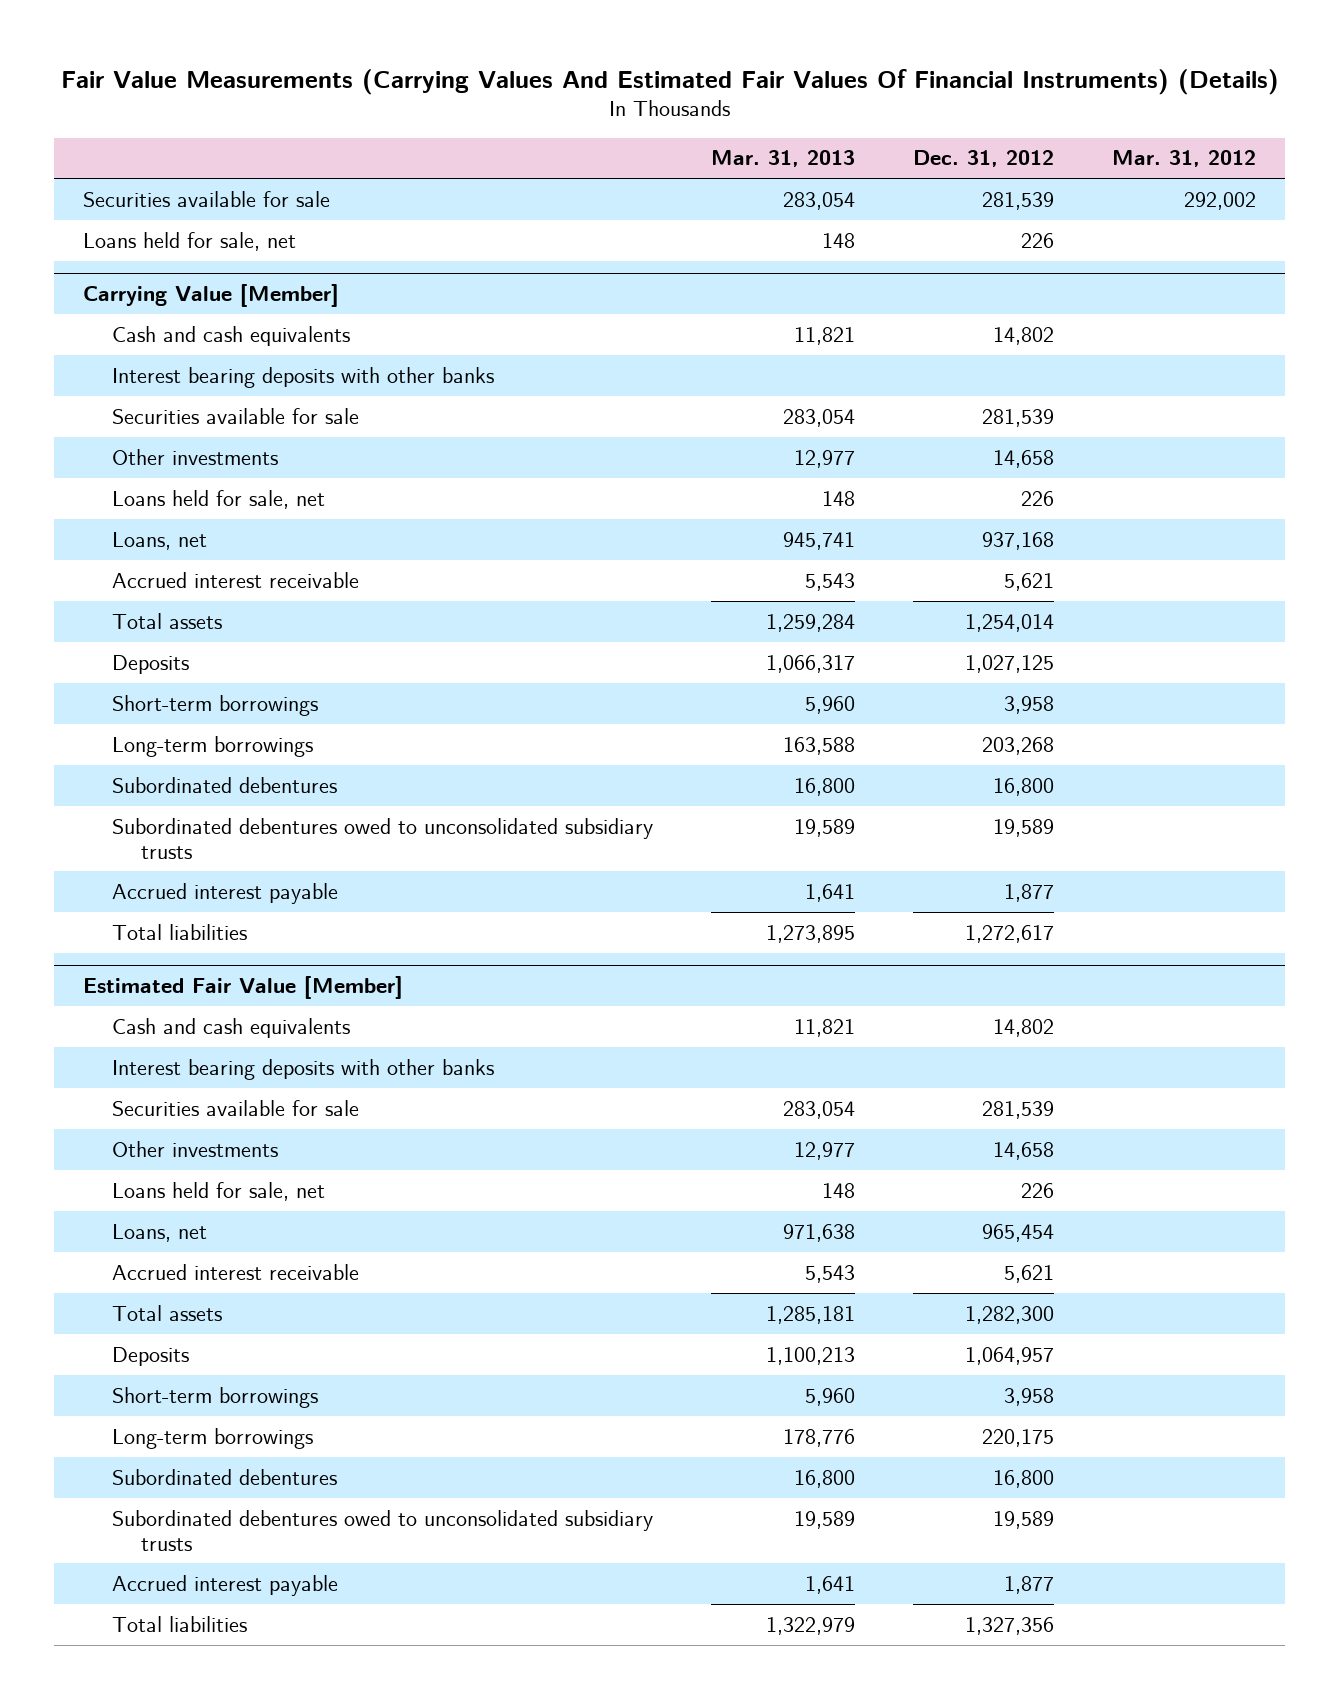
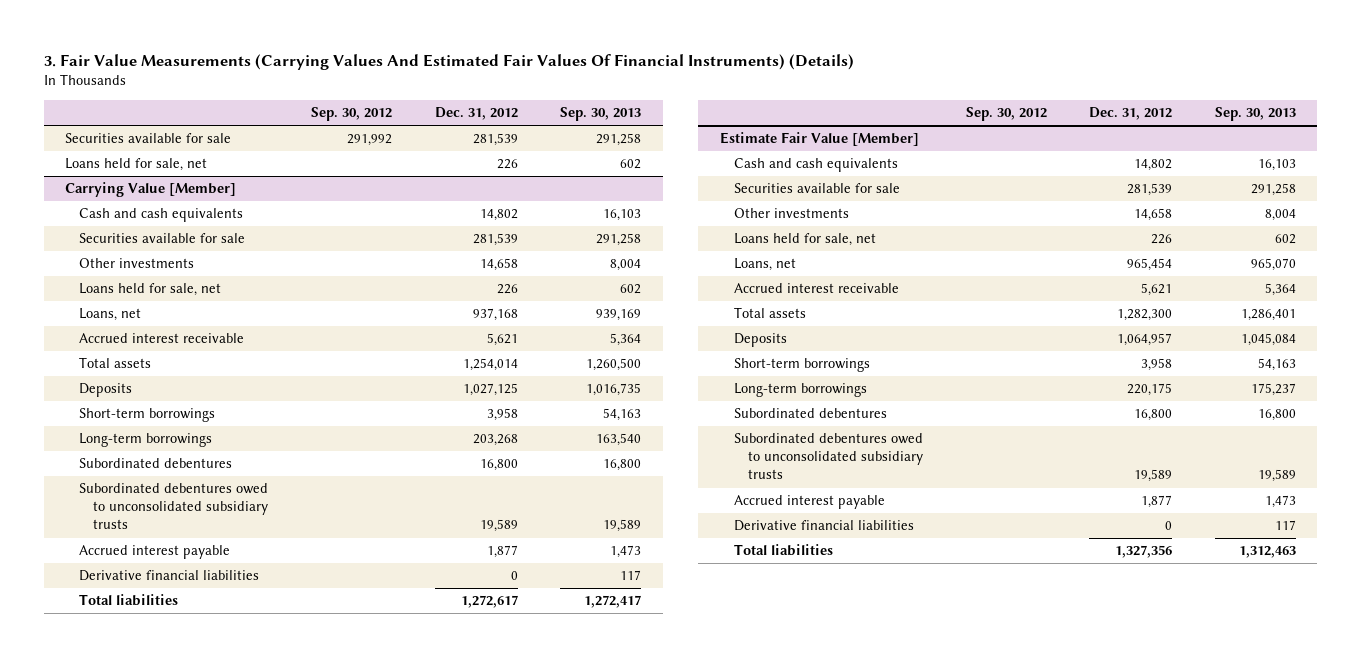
- Fair Value Measurements (Carrying Values And Estimated Fair Values Of Financial Instruments) (Details)
+ 3. Fair Value Measurements (Carrying Values And Estimated Fair Values Of Financial Instruments) (Details)
- | Mar. 31, 2013 | Dec. 31, 2012 | Mar. 31, 2012
+ | Sep. 30, 2012 | Dec. 31, 2012 | Sep. 30, 2013
@ Carrying Value [Member]
- Interest bearing deposits with other banks
+ Derivative financial liabilities | | 0 | 117
- Estimated Fair Value [Member]
+ Estimate Fair Value [Member]
- Interest bearing deposits with other banks
+ Derivative financial liabilities | | 0 | 117

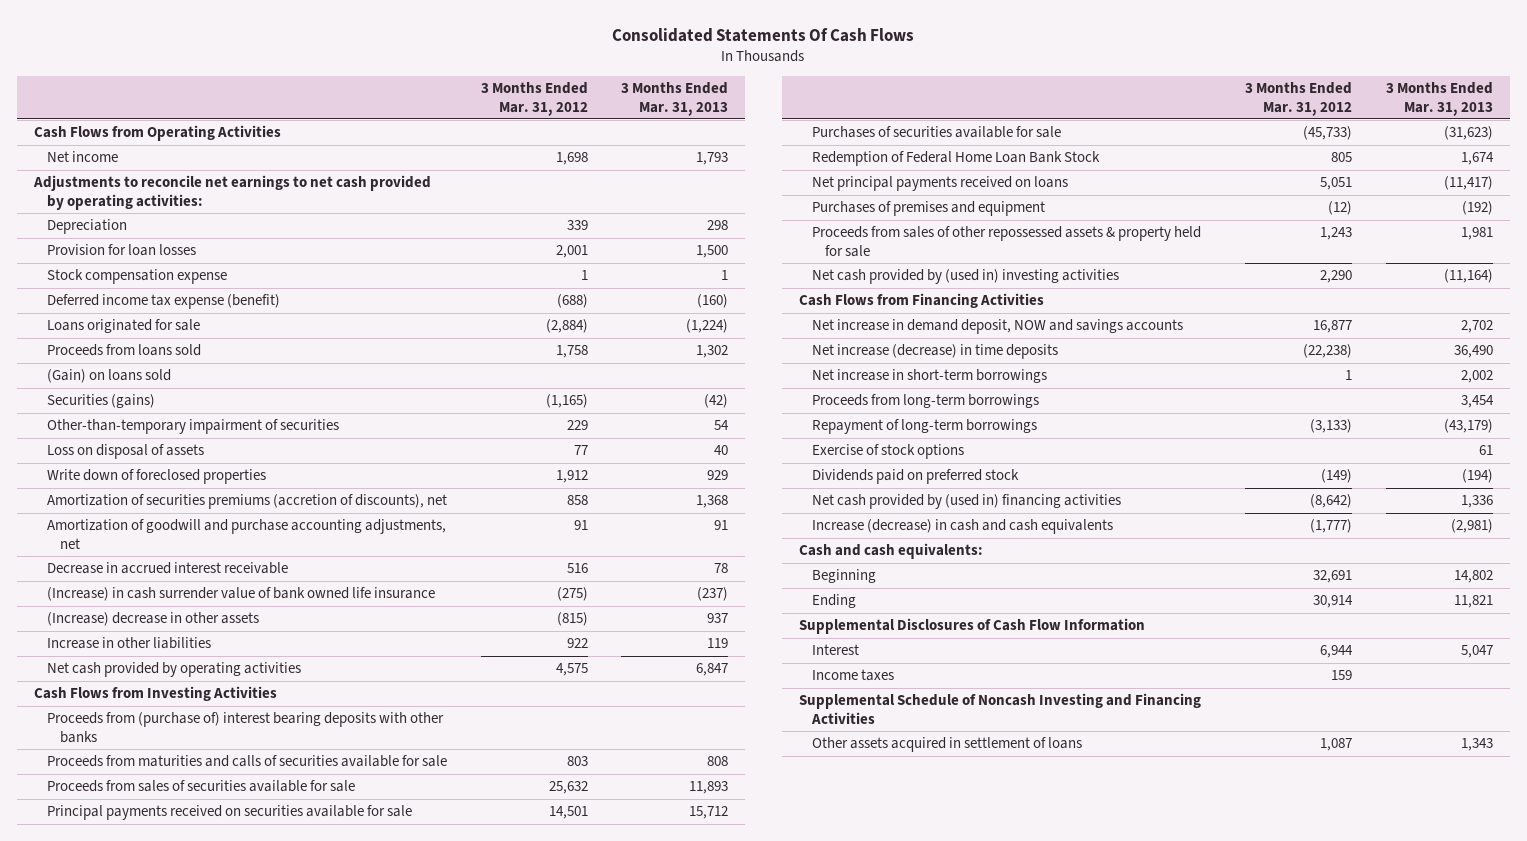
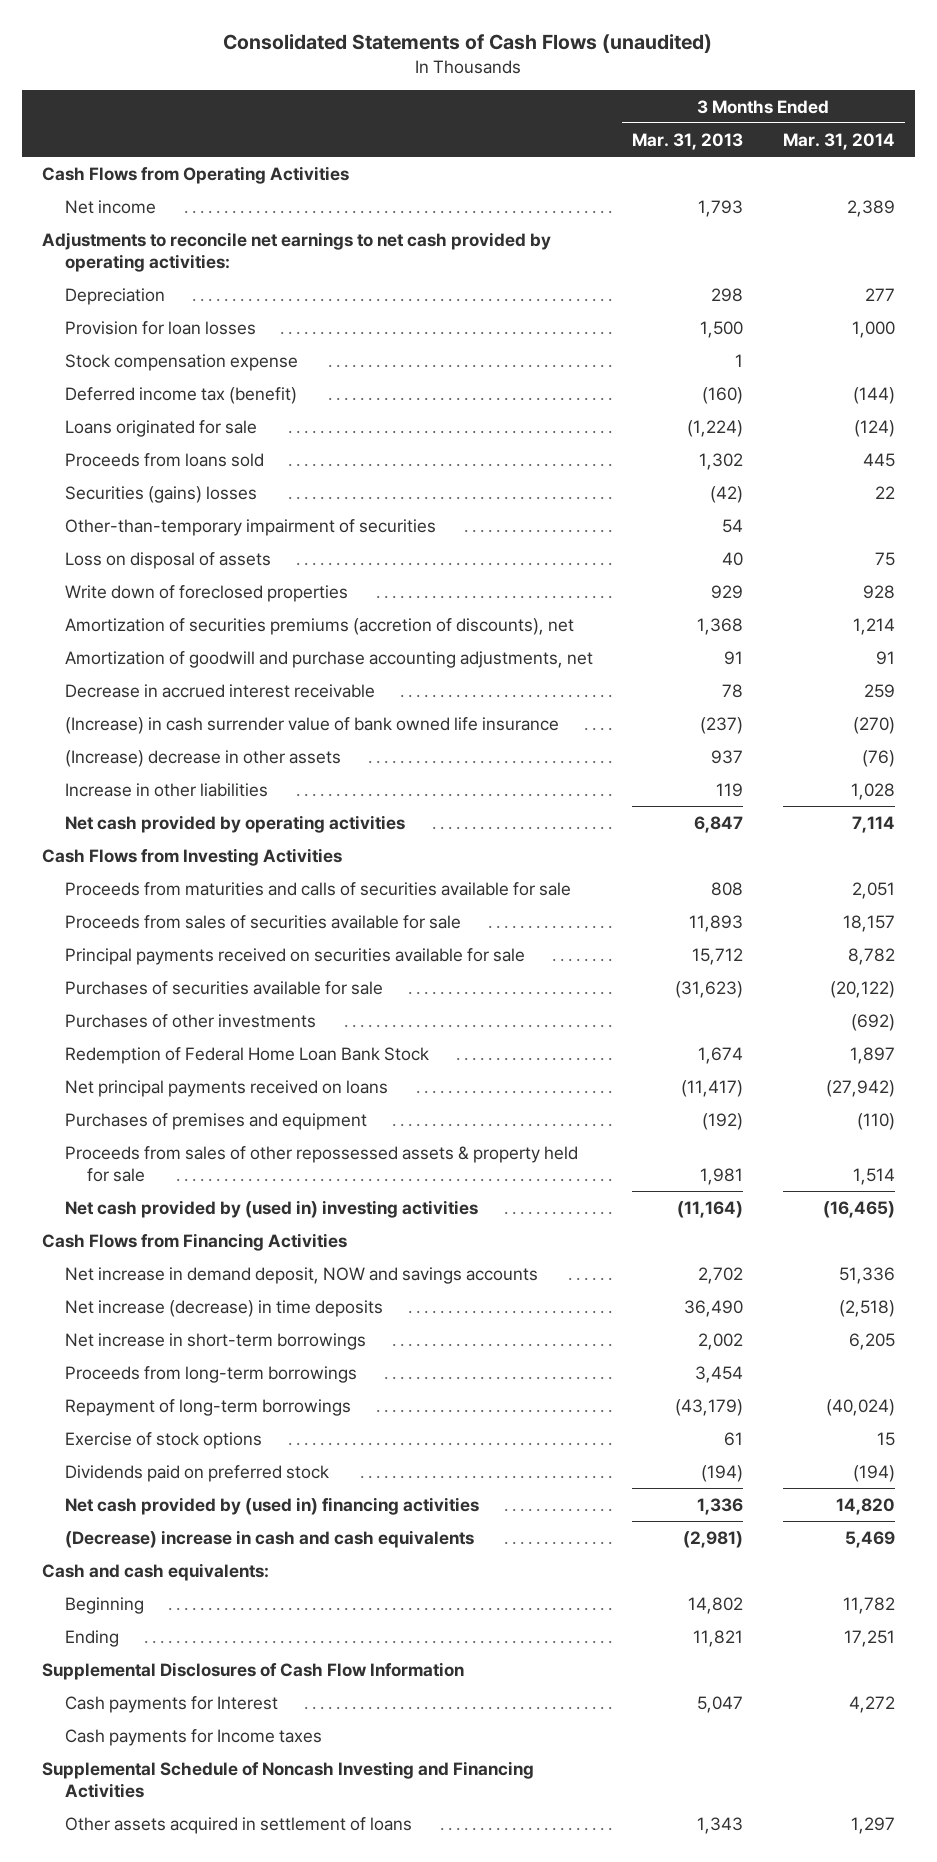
- Consolidated Statements Of Cash Flows
+ Consolidated Statements of Cash Flows (unaudited)
- | 3 Months Ended Mar. 31, 2012 | 3 Months Ended Mar. 31, 2013
+ | 3 Months Ended Mar. 31, 2013 | 3 Months Ended Mar. 31, 2014
- Deferred income tax expense (benefit) | (688) | (160)
+ Deferred income tax (benefit) | (160) | (144)
- (Gain) on loans sold
- Securities (gains) | (1,165) | (42)
+ Securities (gains) losses | (42) | 22
- Proceeds from (purchase of) interest bearing deposits with other banks
+ Purchases of other investments | | (692)
- Increase (decrease) in cash and cash equivalents | (1,777) | (2,981)
+ (Decrease) increase in cash and cash equivalents | (2,981) | 5,469
- Interest | 6,944 | 5,047
- Income taxes | 159 |
+ Cash payments for Interest | 5,047 | 4,272
+ Cash payments for Income taxes

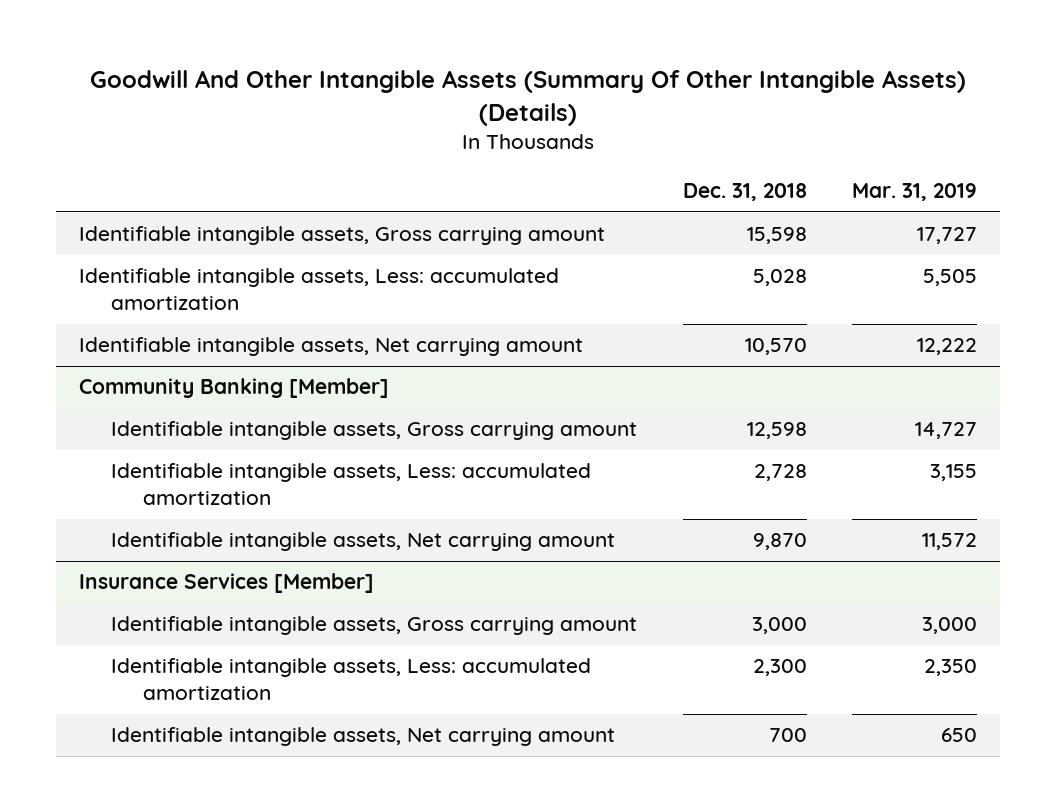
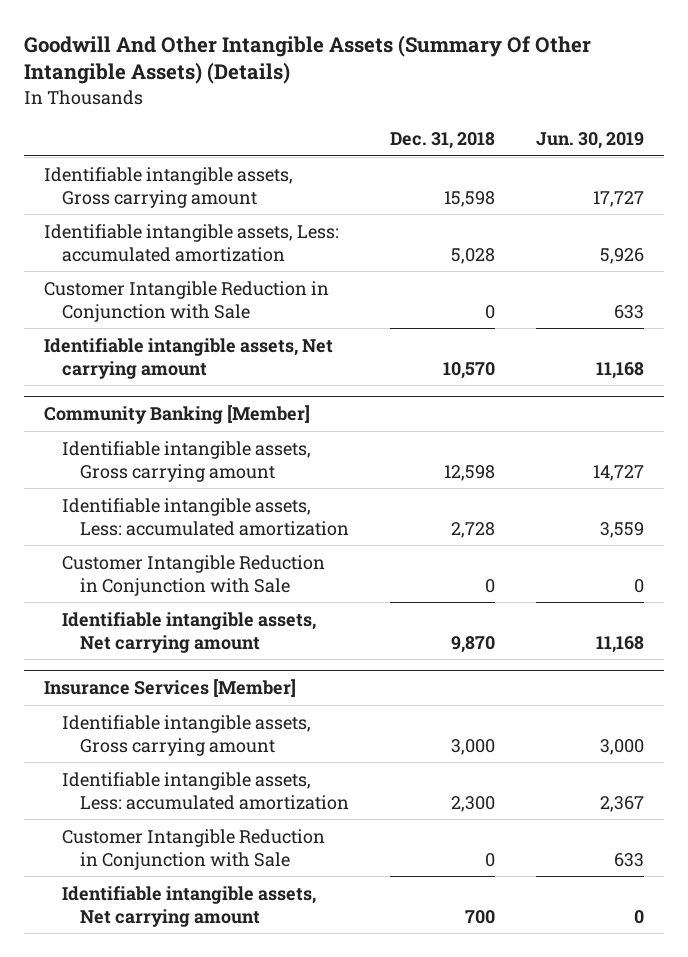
- | Dec. 31, 2018 | Mar. 31, 2019
+ | Dec. 31, 2018 | Jun. 30, 2019
+ Customer Intangible Reduction in Conjunction with Sale | 0 | 633
@ Community Banking [Member]
+ Customer Intangible Reduction in Conjunction with Sale | 0 | 0
@ Insurance Services [Member]
+ Customer Intangible Reduction in Conjunction with Sale | 0 | 633

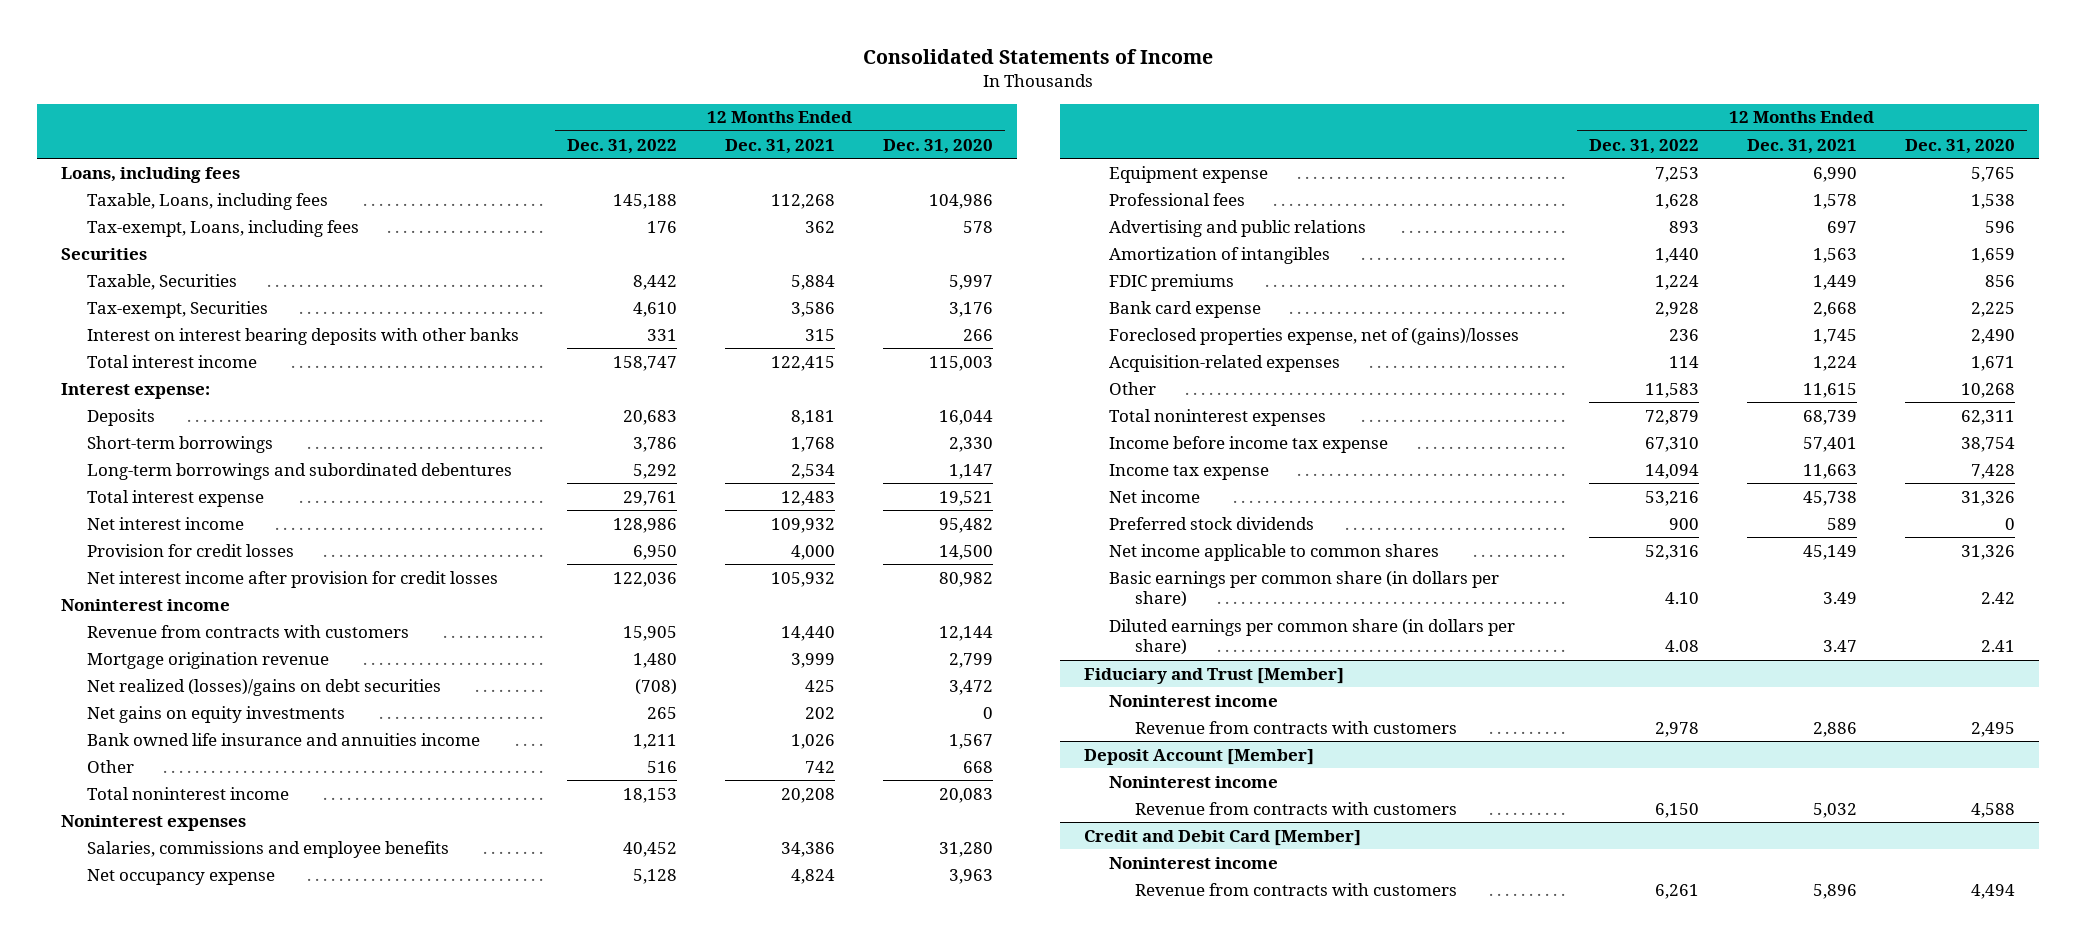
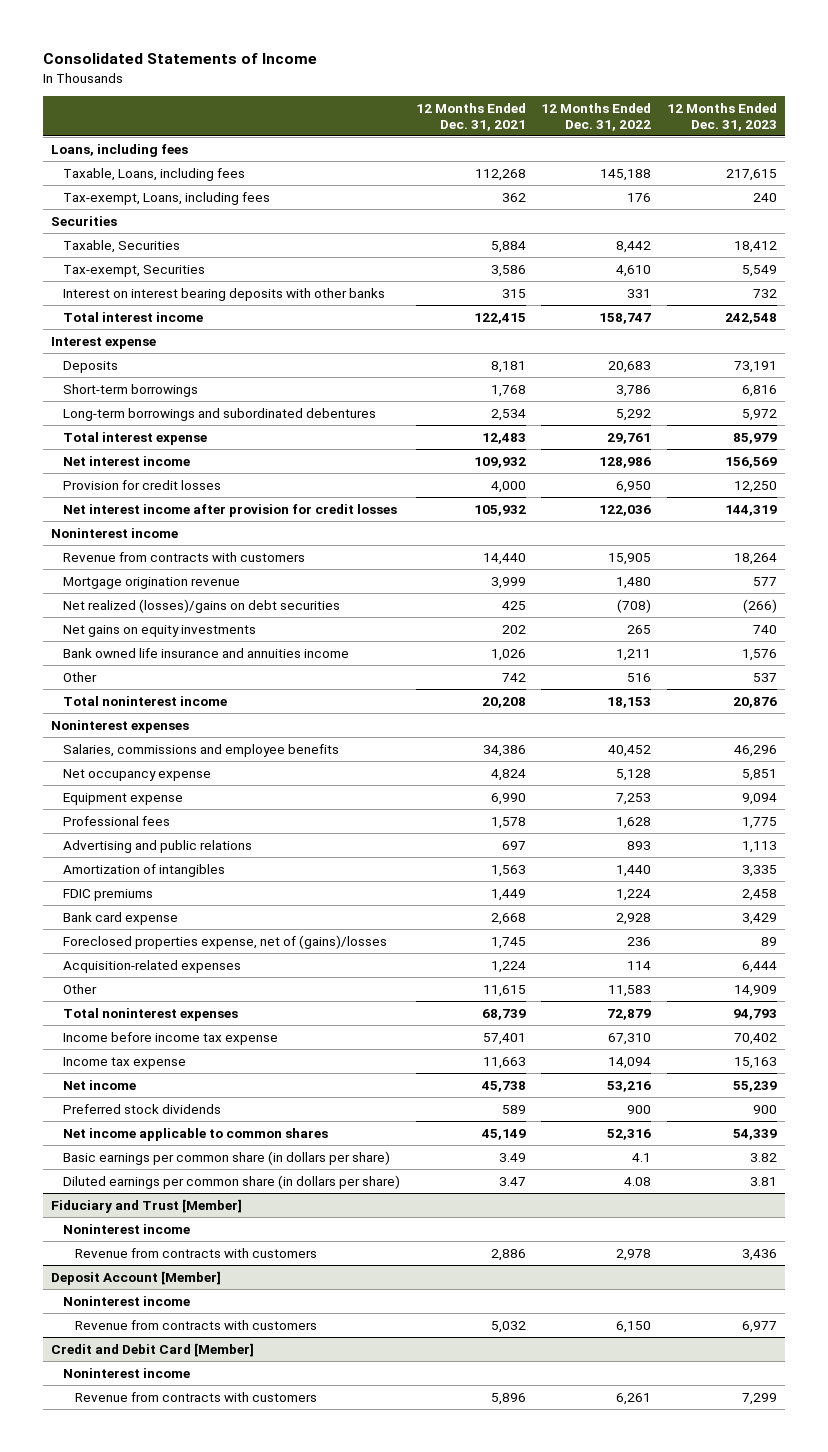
- | 12 Months Ended Dec. 31, 2022 | 12 Months Ended Dec. 31, 2021 | 12 Months Ended Dec. 31, 2020
+ | 12 Months Ended Dec. 31, 2021 | 12 Months Ended Dec. 31, 2022 | 12 Months Ended Dec. 31, 2023
- Interest expense:
+ Interest expense
- Basic earnings per common share (in dollars per share) | 4.10 | 3.49 | 2.42
+ Basic earnings per common share (in dollars per share) | 3.49 | 4.1 | 3.82

